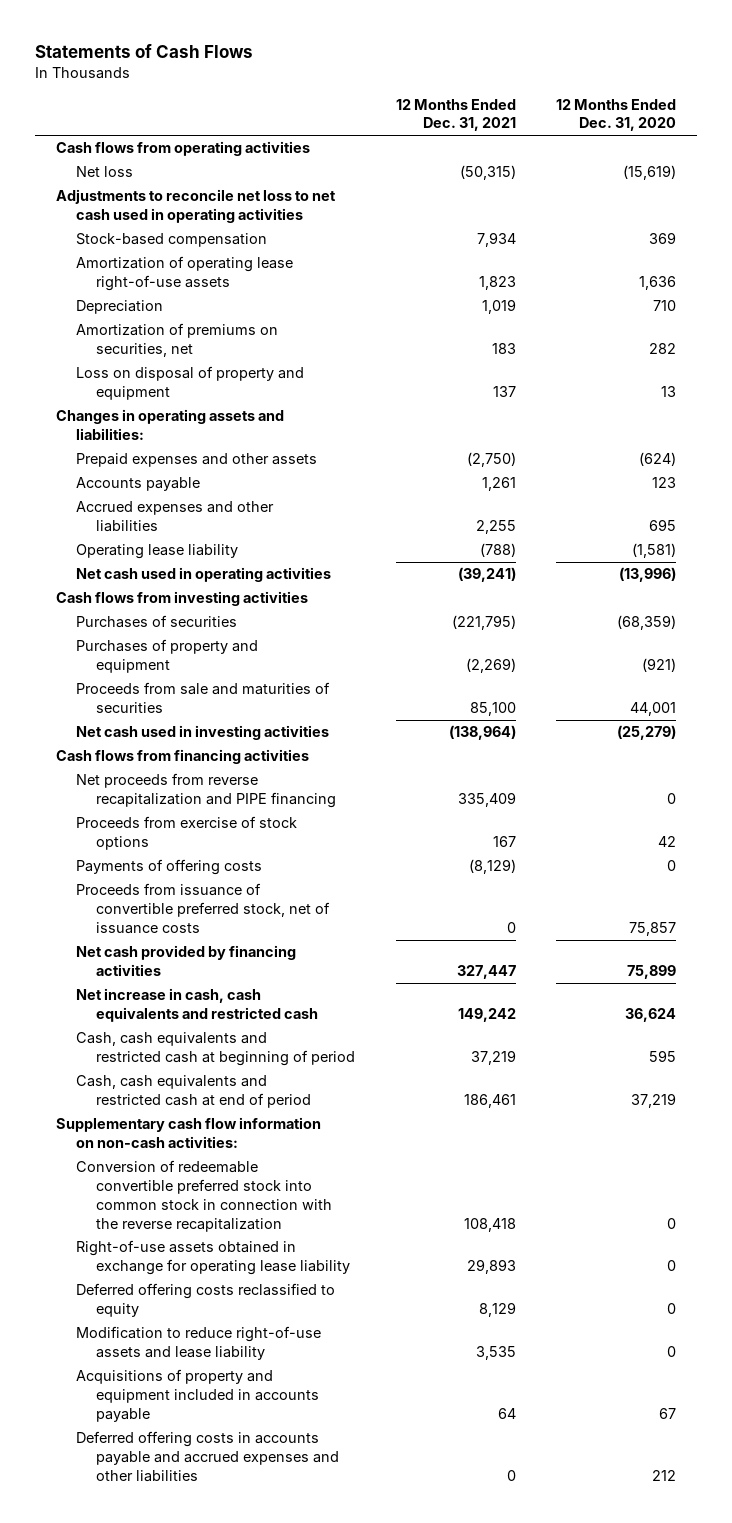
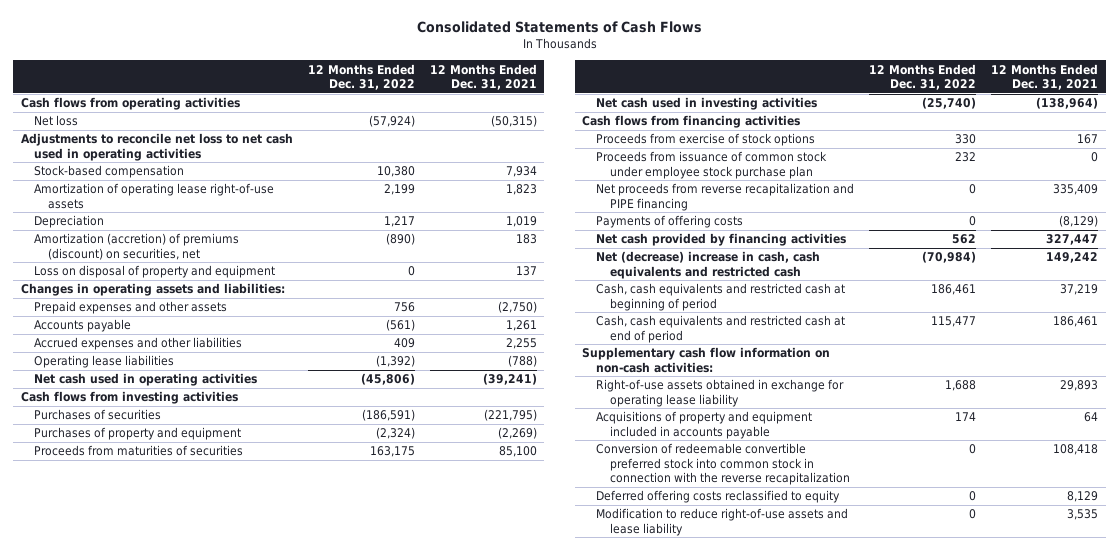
- Statements of Cash Flows
+ Consolidated Statements of Cash Flows
- | 12 Months Ended Dec. 31, 2021 | 12 Months Ended Dec. 31, 2020
+ | 12 Months Ended Dec. 31, 2022 | 12 Months Ended Dec. 31, 2021
- Amortization of premiums on securities, net | 183 | 282
+ Amortization (accretion) of premiums (discount) on securities, net | (890) | 183
- Operating lease liability | (788) | (1,581)
+ Operating lease liabilities | (1,392) | (788)
- Proceeds from sale and maturities of securities | 85,100 | 44,001
+ Proceeds from maturities of securities | 163,175 | 85,100
+ Proceeds from issuance of common stock under employee stock purchase plan | 232 | 0
moved down: Net proceeds from reverse recapitalization and PIPE financing | 0 | 335,409
- Proceeds from issuance of convertible preferred stock, net of issuance costs | 0 | 75,857
- Net increase in cash, cash equivalents and restricted cash | 149,242 | 36,624
+ Net (decrease) increase in cash, cash equivalents and restricted cash | (70,984) | 149,242
moved up: Acquisitions of property and equipment included in accounts payable | 174 | 64
moved down: Conversion of redeemable convertible preferred stock into common stock in connection with the reverse recapitalization | 0 | 108,418
- Deferred offering costs in accounts payable and accrued expenses and other liabilities | 0 | 212

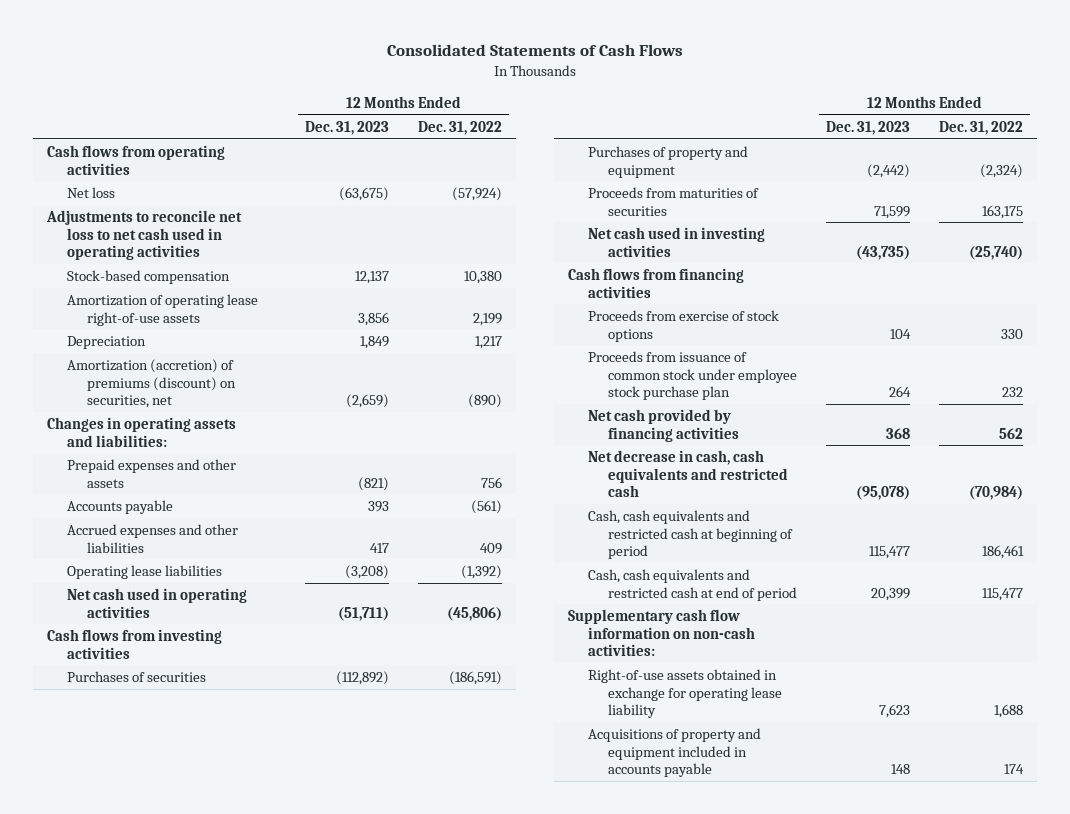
- | 12 Months Ended Dec. 31, 2022 | 12 Months Ended Dec. 31, 2021
+ | 12 Months Ended Dec. 31, 2023 | 12 Months Ended Dec. 31, 2022
- Loss on disposal of property and equipment | 0 | 137
- Net proceeds from reverse recapitalization and PIPE financing | 0 | 335,409
- Payments of offering costs | 0 | (8,129)
- Net (decrease) increase in cash, cash equivalents and restricted cash | (70,984) | 149,242
+ Net decrease in cash, cash equivalents and restricted cash | (95,078) | (70,984)
- Conversion of redeemable convertible preferred stock into common stock in connection with the reverse recapitalization | 0 | 108,418
- Deferred offering costs reclassified to equity | 0 | 8,129
- Modification to reduce right-of-use assets and lease liability | 0 | 3,535

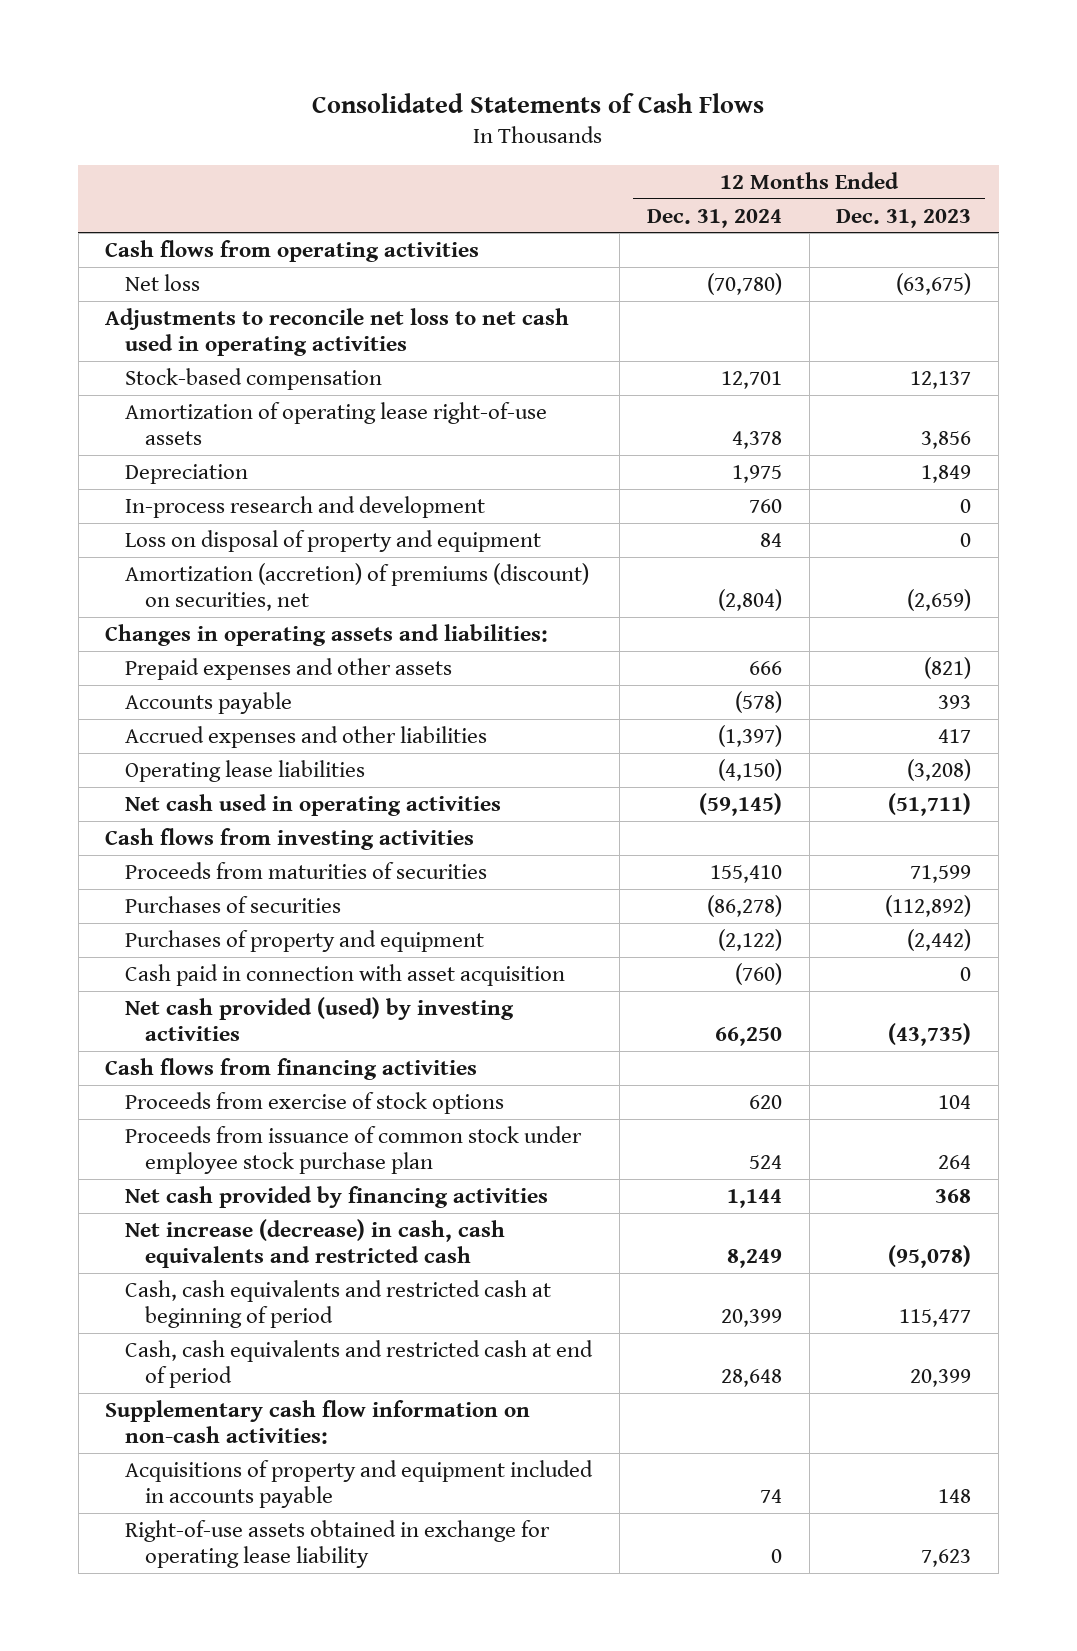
- | 12 Months Ended Dec. 31, 2023 | 12 Months Ended Dec. 31, 2022
+ | 12 Months Ended Dec. 31, 2024 | 12 Months Ended Dec. 31, 2023
+ In-process research and development | 760 | 0
+ Loss on disposal of property and equipment | 84 | 0
moved up: Proceeds from maturities of securities | 155,410 | 71,599
- Net cash used in investing activities | (43,735) | (25,740)
+ Cash paid in connection with asset acquisition | (760) | 0
+ Net cash provided (used) by investing activities | 66,250 | (43,735)
- Net decrease in cash, cash equivalents and restricted cash | (95,078) | (70,984)
+ Net increase (decrease) in cash, cash equivalents and restricted cash | 8,249 | (95,078)
moved down: Right-of-use assets obtained in exchange for operating lease liability | 0 | 7,623

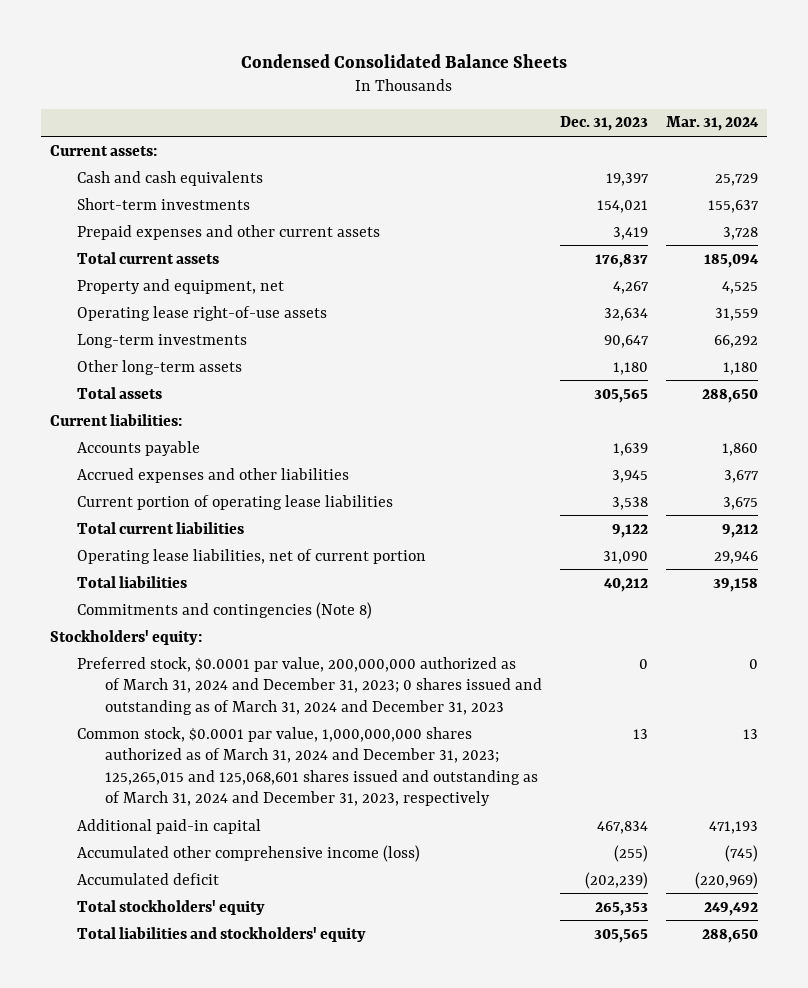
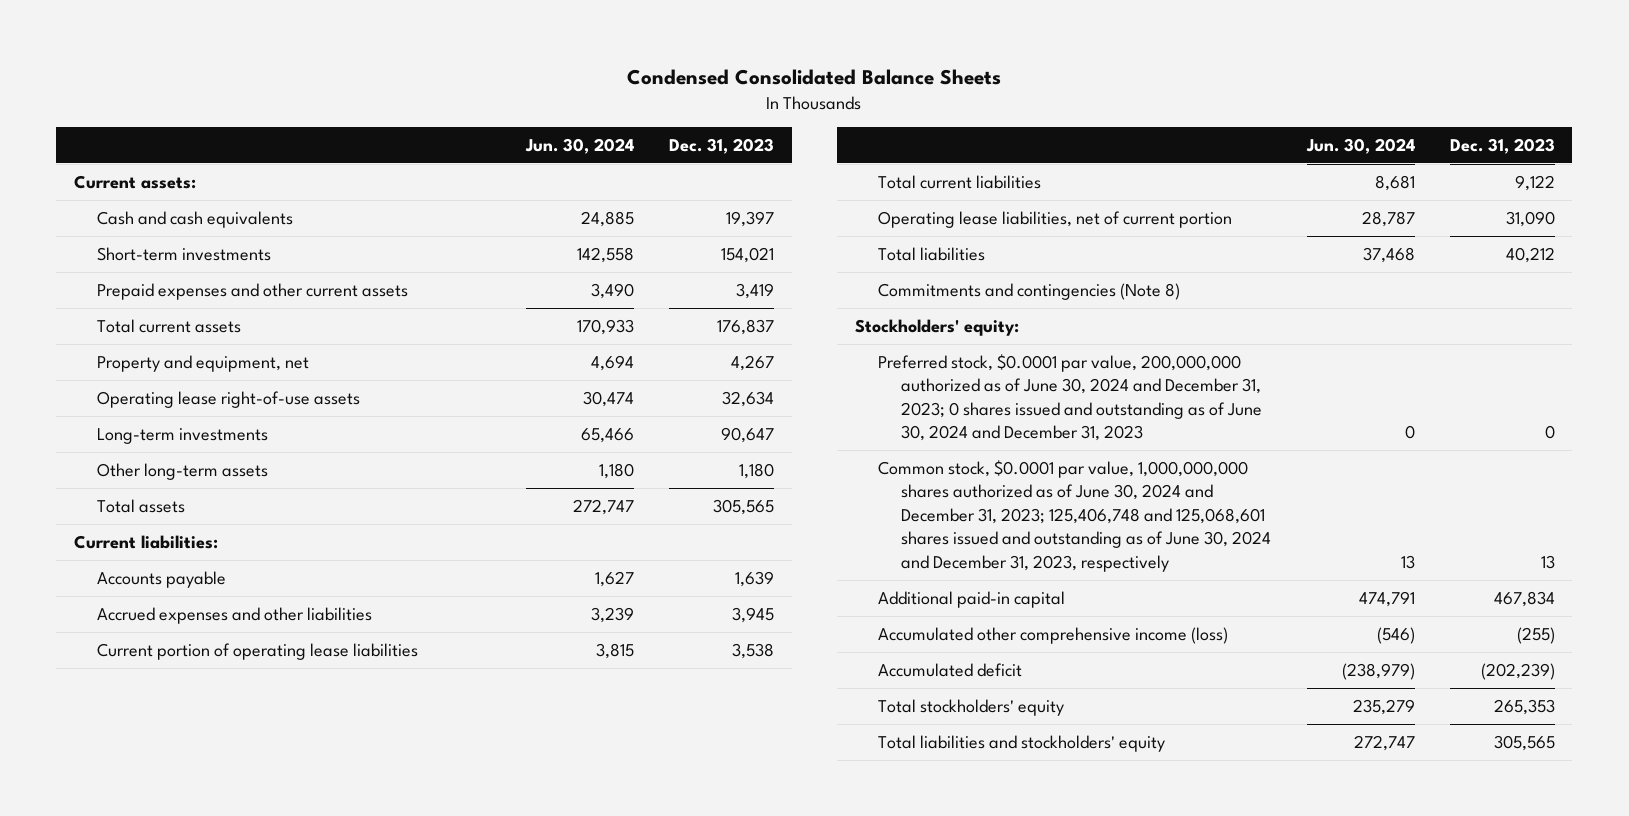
- | Dec. 31, 2023 | Mar. 31, 2024
+ | Jun. 30, 2024 | Dec. 31, 2023
- Preferred stock, $0.0001 par value, 200,000,000 authorized as of March 31, 2024 and December 31, 2023; 0 shares issued and outstanding as of March 31, 2024 and December 31, 2023 | 0 | 0
- Common stock, $0.0001 par value, 1,000,000,000 shares authorized as of March 31, 2024 and December 31, 2023; 125,265,015 and 125,068,601 shares issued and outstanding as of March 31, 2024 and December 31, 2023, respectively | 13 | 13
+ Preferred stock, $0.0001 par value, 200,000,000 authorized as of June 30, 2024 and December 31, 2023; 0 shares issued and outstanding as of June 30, 2024 and December 31, 2023 | 0 | 0
+ Common stock, $0.0001 par value, 1,000,000,000 shares authorized as of June 30, 2024 and December 31, 2023; 125,406,748 and 125,068,601 shares issued and outstanding as of June 30, 2024 and December 31, 2023, respectively | 13 | 13

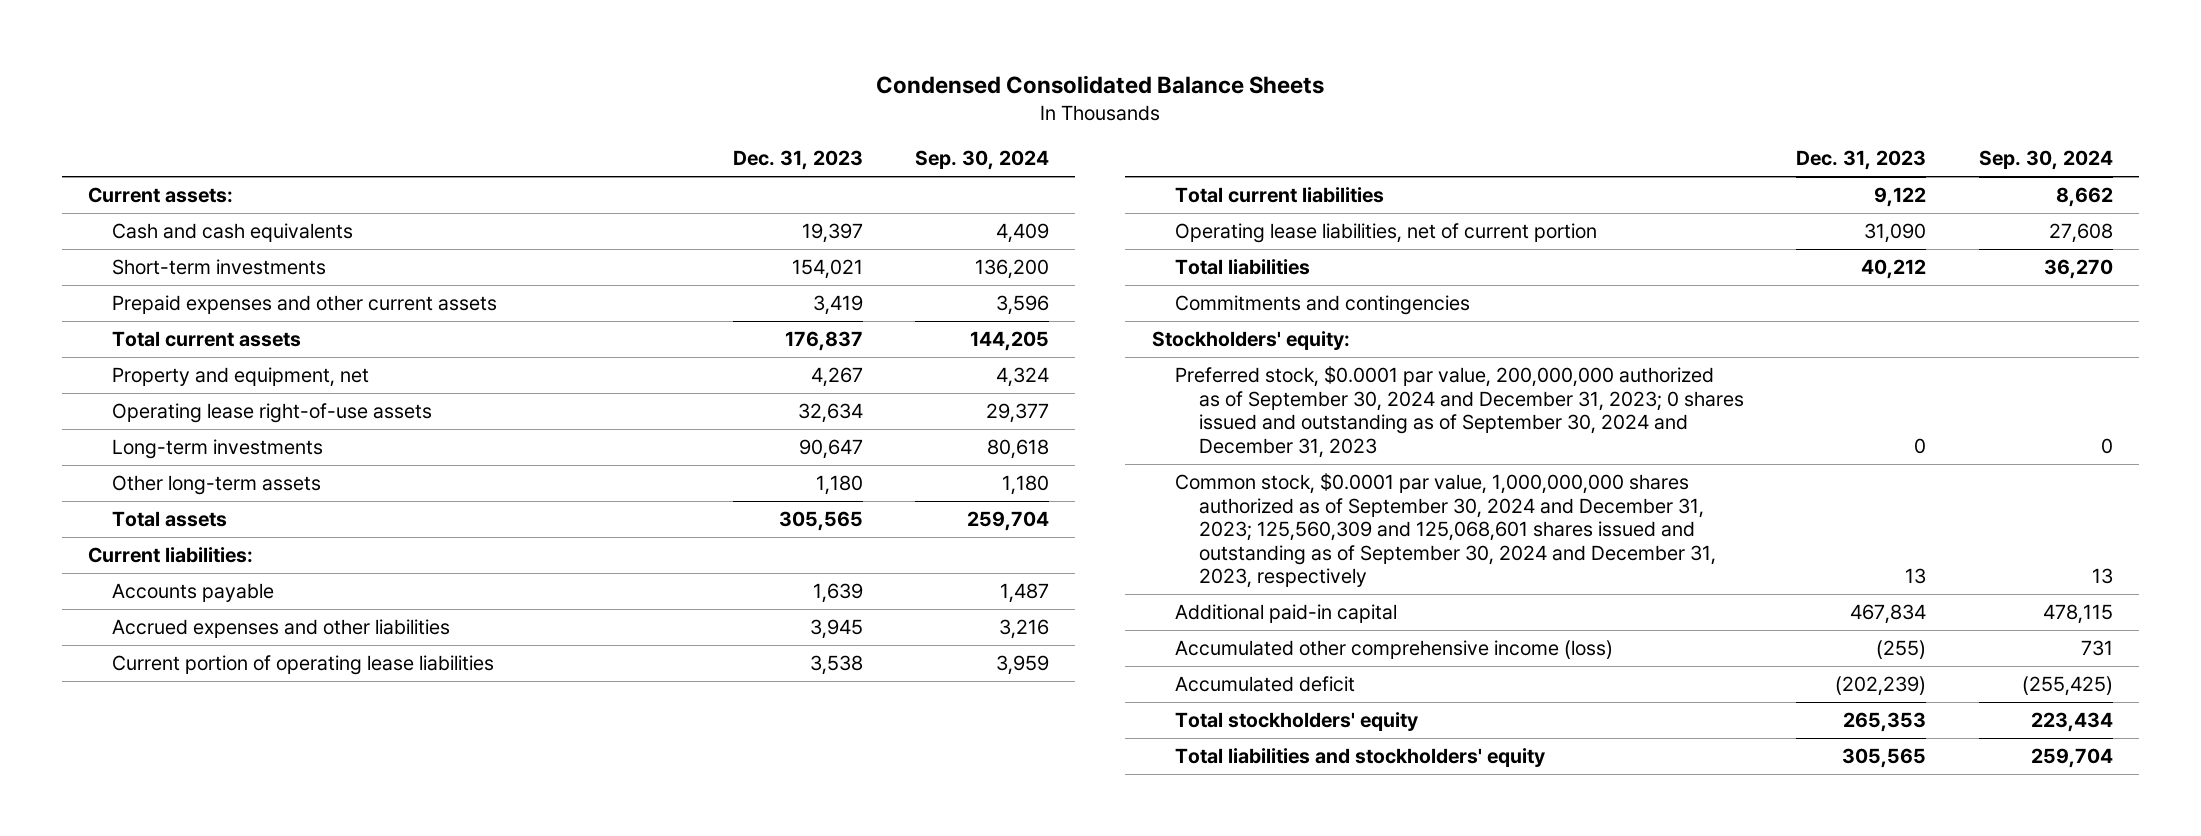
- | Jun. 30, 2024 | Dec. 31, 2023
+ | Dec. 31, 2023 | Sep. 30, 2024
- Commitments and contingencies (Note 8)
+ Commitments and contingencies
- Preferred stock, $0.0001 par value, 200,000,000 authorized as of June 30, 2024 and December 31, 2023; 0 shares issued and outstanding as of June 30, 2024 and December 31, 2023 | 0 | 0
- Common stock, $0.0001 par value, 1,000,000,000 shares authorized as of June 30, 2024 and December 31, 2023; 125,406,748 and 125,068,601 shares issued and outstanding as of June 30, 2024 and December 31, 2023, respectively | 13 | 13
+ Preferred stock, $0.0001 par value, 200,000,000 authorized as of September 30, 2024 and December 31, 2023; 0 shares issued and outstanding as of September 30, 2024 and December 31, 2023 | 0 | 0
+ Common stock, $0.0001 par value, 1,000,000,000 shares authorized as of September 30, 2024 and December 31, 2023; 125,560,309 and 125,068,601 shares issued and outstanding as of September 30, 2024 and December 31, 2023, respectively | 13 | 13

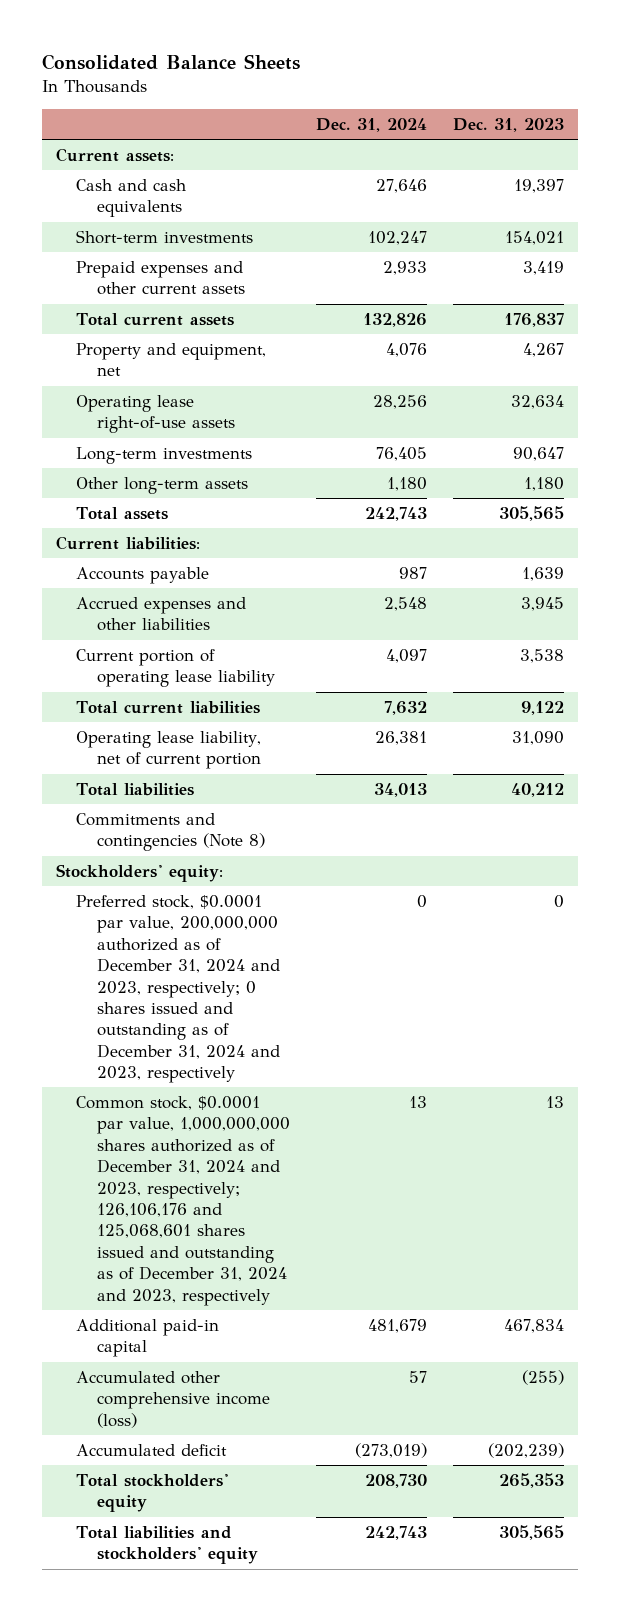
- Condensed Consolidated Balance Sheets
+ Consolidated Balance Sheets
- | Dec. 31, 2023 | Sep. 30, 2024
+ | Dec. 31, 2024 | Dec. 31, 2023
- Current portion of operating lease liabilities | 3,538 | 3,959
+ Current portion of operating lease liability | 4,097 | 3,538
- Operating lease liabilities, net of current portion | 31,090 | 27,608
+ Operating lease liability, net of current portion | 26,381 | 31,090
- Commitments and contingencies
+ Commitments and contingencies (Note 8)
- Preferred stock, $0.0001 par value, 200,000,000 authorized as of September 30, 2024 and December 31, 2023; 0 shares issued and outstanding as of September 30, 2024 and December 31, 2023 | 0 | 0
- Common stock, $0.0001 par value, 1,000,000,000 shares authorized as of September 30, 2024 and December 31, 2023; 125,560,309 and 125,068,601 shares issued and outstanding as of September 30, 2024 and December 31, 2023, respectively | 13 | 13
+ Preferred stock, $0.0001 par value, 200,000,000 authorized as of December 31, 2024 and 2023, respectively; 0 shares issued and outstanding as of December 31, 2024 and 2023, respectively | 0 | 0
+ Common stock, $0.0001 par value, 1,000,000,000 shares authorized as of December 31, 2024 and 2023, respectively; 126,106,176 and 125,068,601 shares issued and outstanding as of December 31, 2024 and 2023, respectively | 13 | 13

